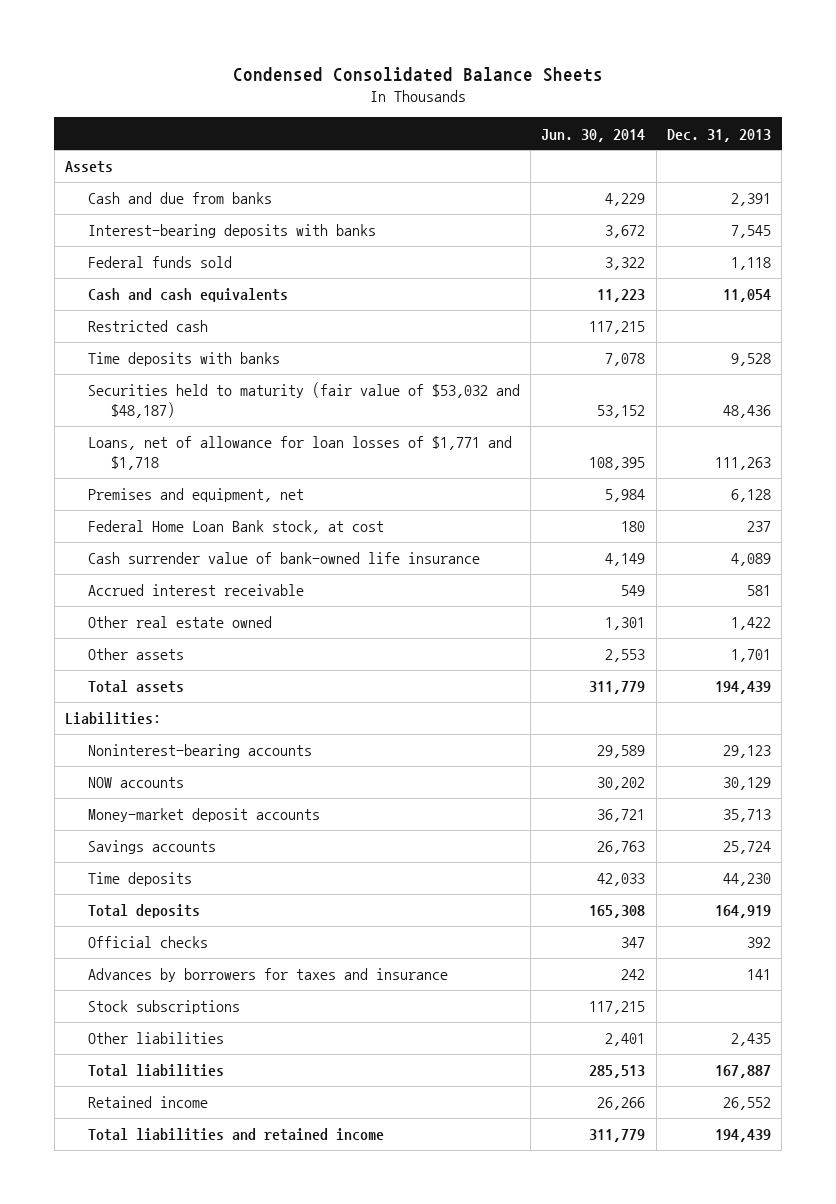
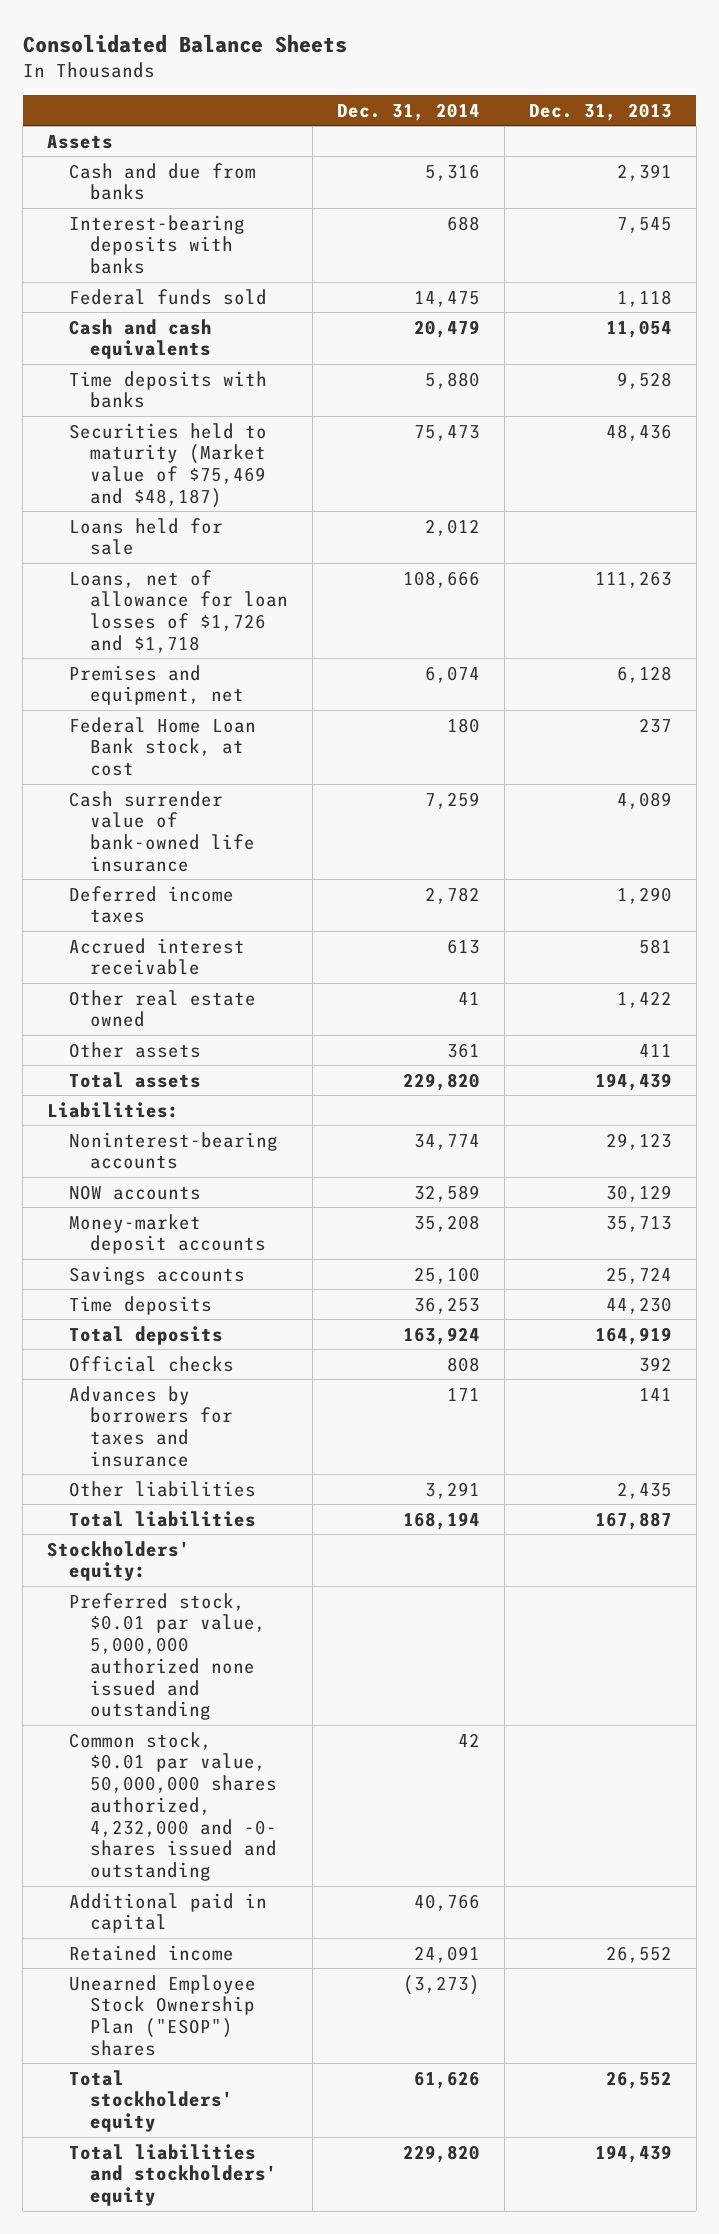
- Condensed Consolidated Balance Sheets
+ Consolidated Balance Sheets
- | Jun. 30, 2014 | Dec. 31, 2013
+ | Dec. 31, 2014 | Dec. 31, 2013
- Restricted cash | 117,215 |
- Securities held to maturity (fair value of $53,032 and $48,187) | 53,152 | 48,436
- Loans, net of allowance for loan losses of $1,771 and $1,718 | 108,395 | 111,263
+ Securities held to maturity (Market value of $75,469 and $48,187) | 75,473 | 48,436
+ Loans held for sale | 2,012 |
+ Loans, net of allowance for loan losses of $1,726 and $1,718 | 108,666 | 111,263
+ Deferred income taxes | 2,782 | 1,290
- Other assets | 2,553 | 1,701
+ Other assets | 361 | 411
- Stock subscriptions | 117,215 |
+ Stockholders' equity:
+ Preferred stock, $0.01 par value, 5,000,000 authorized none issued and outstanding
+ Common stock, $0.01 par value, 50,000,000 shares authorized, 4,232,000 and -0- shares issued and outstanding | 42 |
+ Additional paid in capital | 40,766 |
- Total liabilities and retained income | 311,779 | 194,439
+ Unearned Employee Stock Ownership Plan ("ESOP") shares | (3,273) |
+ Total stockholders' equity | 61,626 | 26,552
+ Total liabilities and stockholders' equity | 229,820 | 194,439

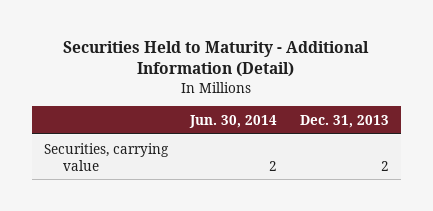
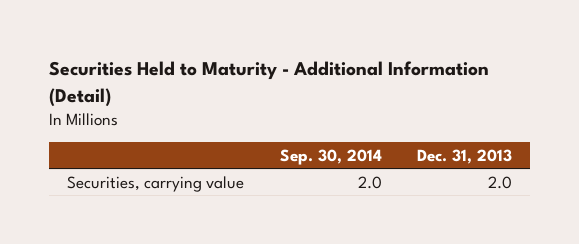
- | Jun. 30, 2014 | Dec. 31, 2013
+ | Sep. 30, 2014 | Dec. 31, 2013
- Securities, carrying value | 2 | 2
+ Securities, carrying value | 2.0 | 2.0

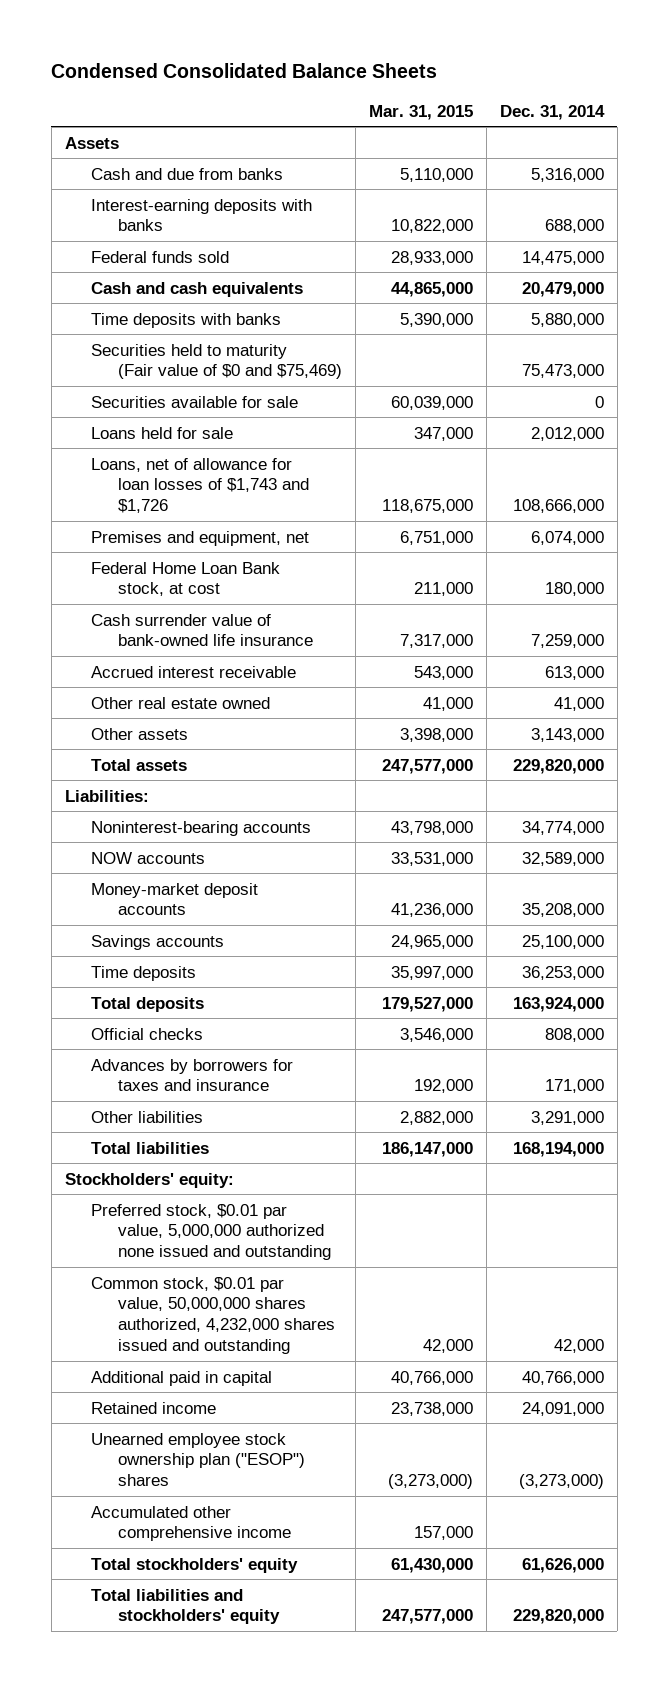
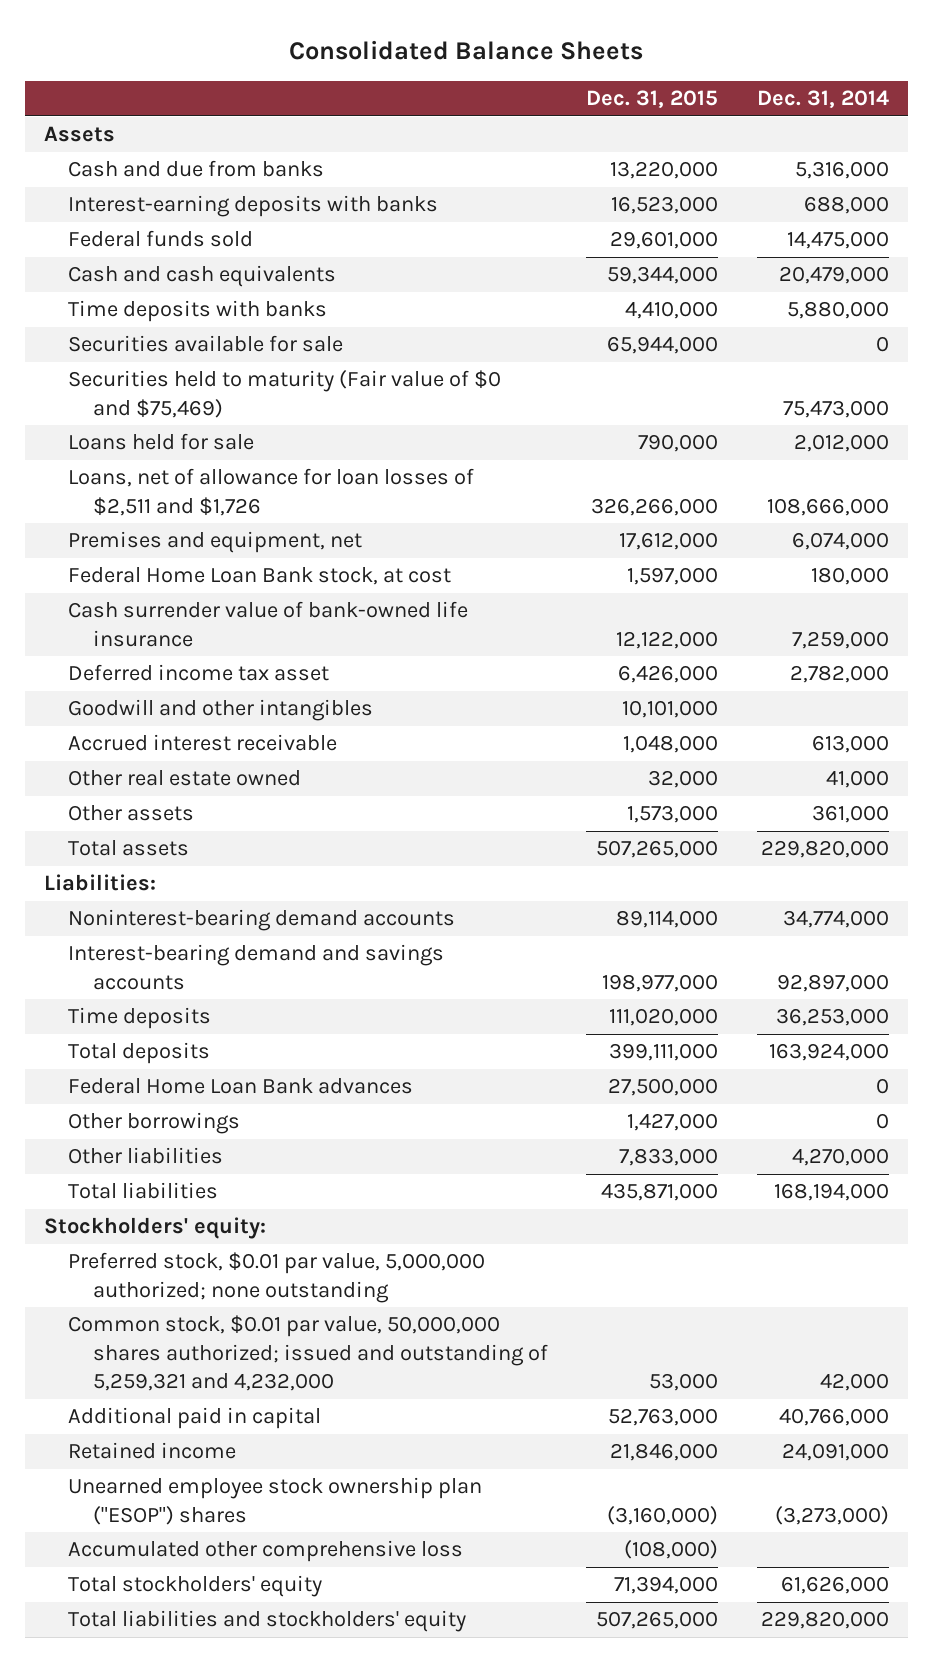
- Condensed Consolidated Balance Sheets
+ Consolidated Balance Sheets
- | Mar. 31, 2015 | Dec. 31, 2014
+ | Dec. 31, 2015 | Dec. 31, 2014
moved down: Securities held to maturity (Fair value of $0 and $75,469) | | 75,473,000
- Loans, net of allowance for loan losses of $1,743 and $1,726 | 118,675,000 | 108,666,000
+ Loans, net of allowance for loan losses of $2,511 and $1,726 | 326,266,000 | 108,666,000
+ Deferred income tax asset | 6,426,000 | 2,782,000
+ Goodwill and other intangibles | 10,101,000 |
- Other assets | 3,398,000 | 3,143,000
+ Other assets | 1,573,000 | 361,000
- Noninterest-bearing accounts | 43,798,000 | 34,774,000
- NOW accounts | 33,531,000 | 32,589,000
- Money-market deposit accounts | 41,236,000 | 35,208,000
- Savings accounts | 24,965,000 | 25,100,000
+ Noninterest-bearing demand accounts | 89,114,000 | 34,774,000
+ Interest-bearing demand and savings accounts | 198,977,000 | 92,897,000
- Official checks | 3,546,000 | 808,000
- Advances by borrowers for taxes and insurance | 192,000 | 171,000
- Other liabilities | 2,882,000 | 3,291,000
+ Federal Home Loan Bank advances | 27,500,000 | 0
+ Other borrowings | 1,427,000 | 0
+ Other liabilities | 7,833,000 | 4,270,000
- Preferred stock, $0.01 par value, 5,000,000 authorized none issued and outstanding
- Common stock, $0.01 par value, 50,000,000 shares authorized, 4,232,000 shares issued and outstanding | 42,000 | 42,000
+ Preferred stock, $0.01 par value, 5,000,000 authorized; none outstanding
+ Common stock, $0.01 par value, 50,000,000 shares authorized; issued and outstanding of 5,259,321 and 4,232,000 | 53,000 | 42,000
- Accumulated other comprehensive income | 157,000 |
+ Accumulated other comprehensive loss | (108,000) |

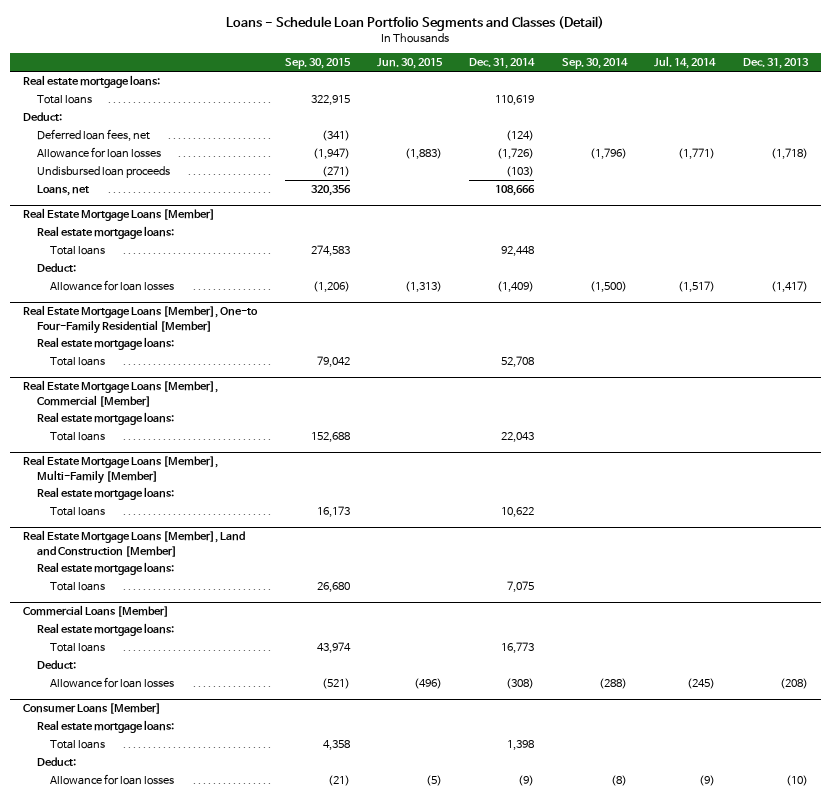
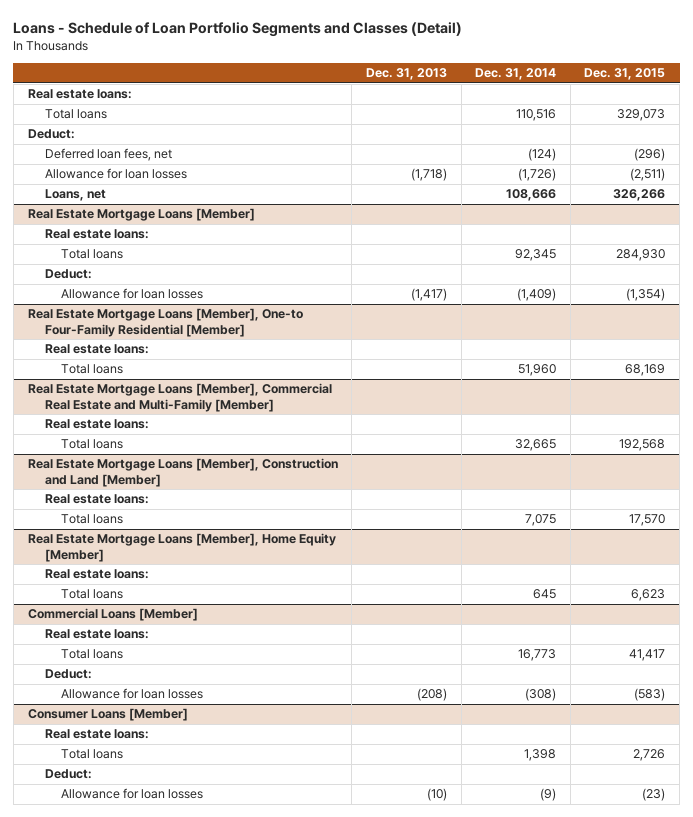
- Loans - Schedule Loan Portfolio Segments and Classes (Detail)
+ Loans - Schedule of Loan Portfolio Segments and Classes (Detail)
- | Sep. 30, 2015 | Jun. 30, 2015 | Dec. 31, 2014 | Sep. 30, 2014 | Jul. 14, 2014 | Dec. 31, 2013
+ | Dec. 31, 2013 | Dec. 31, 2014 | Dec. 31, 2015
- Real estate mortgage loans:
- Total loans | 322,915 | | 110,619 | | |
+ Real estate loans:
+ Total loans | | 110,516 | 329,073
- Undisbursed loan proceeds | (271) | | (103) | | |
@ Real Estate Mortgage Loans [Member]
- Real estate mortgage loans:
- Total loans | 274,583 | | 92,448 | | |
+ Real estate loans:
+ Total loans | | 92,345 | 284,930
@ Real Estate Mortgage Loans [Member], One-to Four-Family Residential [Member]
- Real estate mortgage loans:
- Total loans | 79,042 | | 52,708 | | |
- Real Estate Mortgage Loans [Member], Commercial [Member]
- Real estate mortgage loans:
- Total loans | 152,688 | | 22,043 | | |
- Real Estate Mortgage Loans [Member], Multi-Family [Member]
- Real estate mortgage loans:
- Total loans | 16,173 | | 10,622 | | |
- Real Estate Mortgage Loans [Member], Land and Construction [Member]
- Real estate mortgage loans:
@ Real Estate Mortgage Loans [Member], One-to Four-Family Residential [Member]
+ Real estate loans:
+ Total loans | | 51,960 | 68,169
+ Real Estate Mortgage Loans [Member], Commercial Real Estate and Multi-Family [Member]
+ Real estate loans:
+ Total loans | | 32,665 | 192,568
+ Real Estate Mortgage Loans [Member], Construction and Land [Member]
+ Real estate loans:
+ Real Estate Mortgage Loans [Member], Home Equity [Member]
+ Real estate loans:
+ Total loans | | 645 | 6,623
@ Commercial Loans [Member]
- Real estate mortgage loans:
+ Real estate loans:
@ Consumer Loans [Member]
- Real estate mortgage loans:
+ Real estate loans:

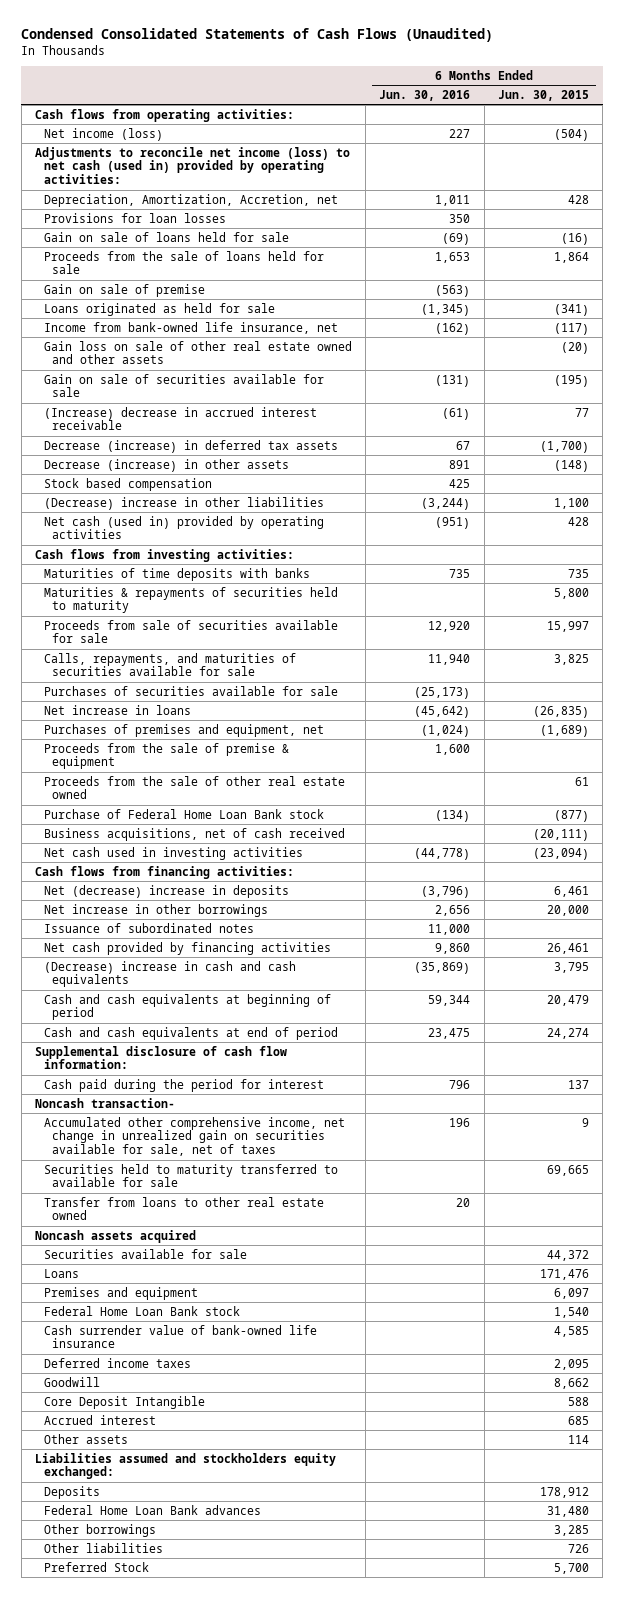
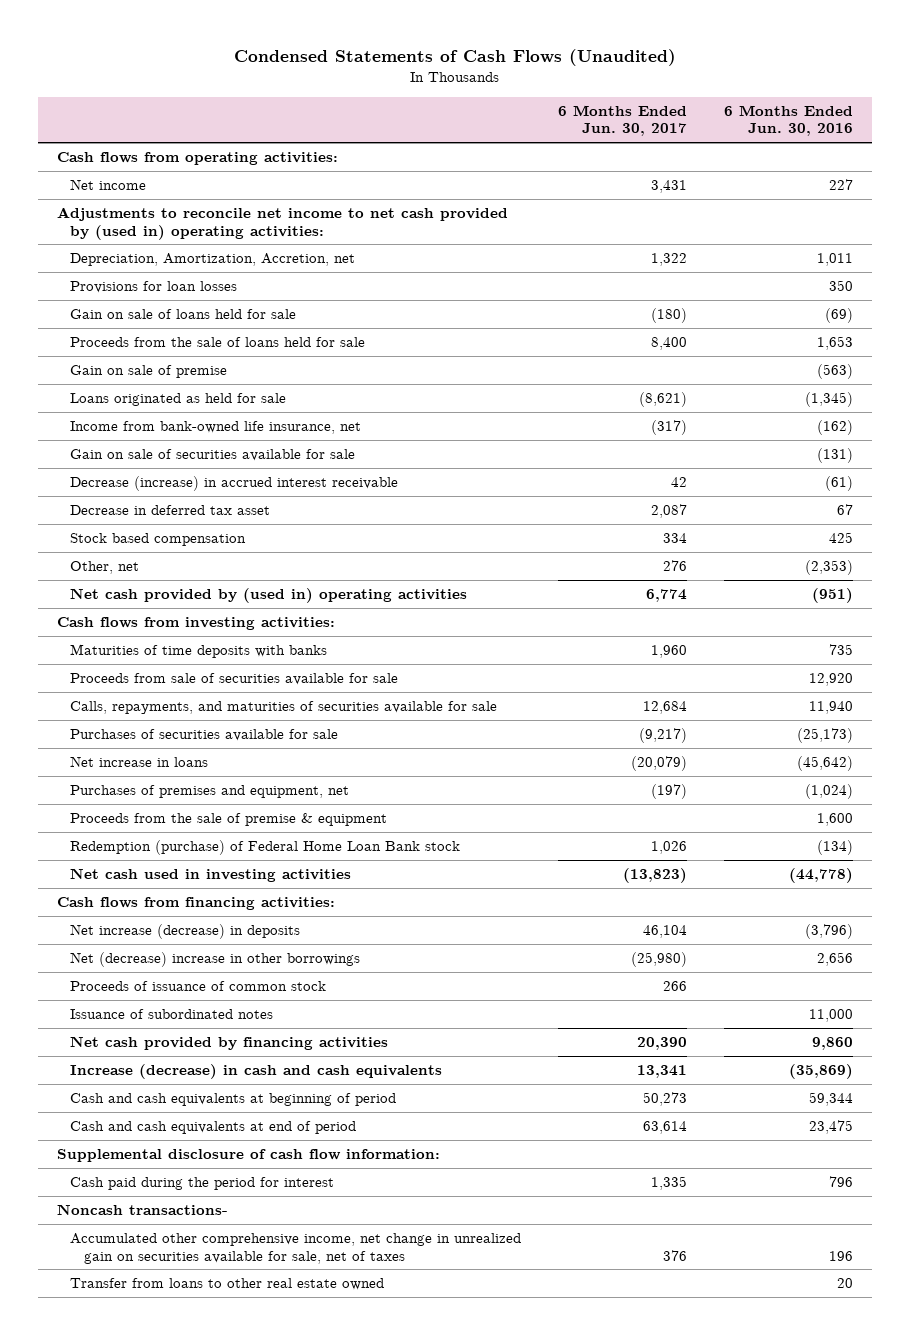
- Condensed Consolidated Statements of Cash Flows (Unaudited)
+ Condensed Statements of Cash Flows (Unaudited)
- | 6 Months Ended Jun. 30, 2016 | 6 Months Ended Jun. 30, 2015
+ | 6 Months Ended Jun. 30, 2017 | 6 Months Ended Jun. 30, 2016
- Net income (loss) | 227 | (504)
- Adjustments to reconcile net income (loss) to net cash (used in) provided by operating activities:
+ Net income | 3,431 | 227
+ Adjustments to reconcile net income to net cash provided by (used in) operating activities:
- Gain loss on sale of other real estate owned and other assets | | (20)
- (Increase) decrease in accrued interest receivable | (61) | 77
- Decrease (increase) in deferred tax assets | 67 | (1,700)
- Decrease (increase) in other assets | 891 | (148)
+ Decrease (increase) in accrued interest receivable | 42 | (61)
+ Decrease in deferred tax asset | 2,087 | 67
- (Decrease) increase in other liabilities | (3,244) | 1,100
- Net cash (used in) provided by operating activities | (951) | 428
+ Other, net | 276 | (2,353)
+ Net cash provided by (used in) operating activities | 6,774 | (951)
- Maturities & repayments of securities held to maturity | | 5,800
- Proceeds from the sale of other real estate owned | | 61
- Purchase of Federal Home Loan Bank stock | (134) | (877)
- Business acquisitions, net of cash received | | (20,111)
+ Redemption (purchase) of Federal Home Loan Bank stock | 1,026 | (134)
- Net (decrease) increase in deposits | (3,796) | 6,461
- Net increase in other borrowings | 2,656 | 20,000
+ Net increase (decrease) in deposits | 46,104 | (3,796)
+ Net (decrease) increase in other borrowings | (25,980) | 2,656
+ Proceeds of issuance of common stock | 266 |
- (Decrease) increase in cash and cash equivalents | (35,869) | 3,795
+ Increase (decrease) in cash and cash equivalents | 13,341 | (35,869)
- Noncash transaction-
+ Noncash transactions-
- Securities held to maturity transferred to available for sale | | 69,665
- Noncash assets acquired
- Securities available for sale | | 44,372
- Loans | | 171,476
- Premises and equipment | | 6,097
- Federal Home Loan Bank stock | | 1,540
- Cash surrender value of bank-owned life insurance | | 4,585
- Deferred income taxes | | 2,095
- Goodwill | | 8,662
- Core Deposit Intangible | | 588
- Accrued interest | | 685
- Other assets | | 114
- Liabilities assumed and stockholders equity exchanged:
- Deposits | | 178,912
- Federal Home Loan Bank advances | | 31,480
- Other borrowings | | 3,285
- Other liabilities | | 726
- Preferred Stock | | 5,700

